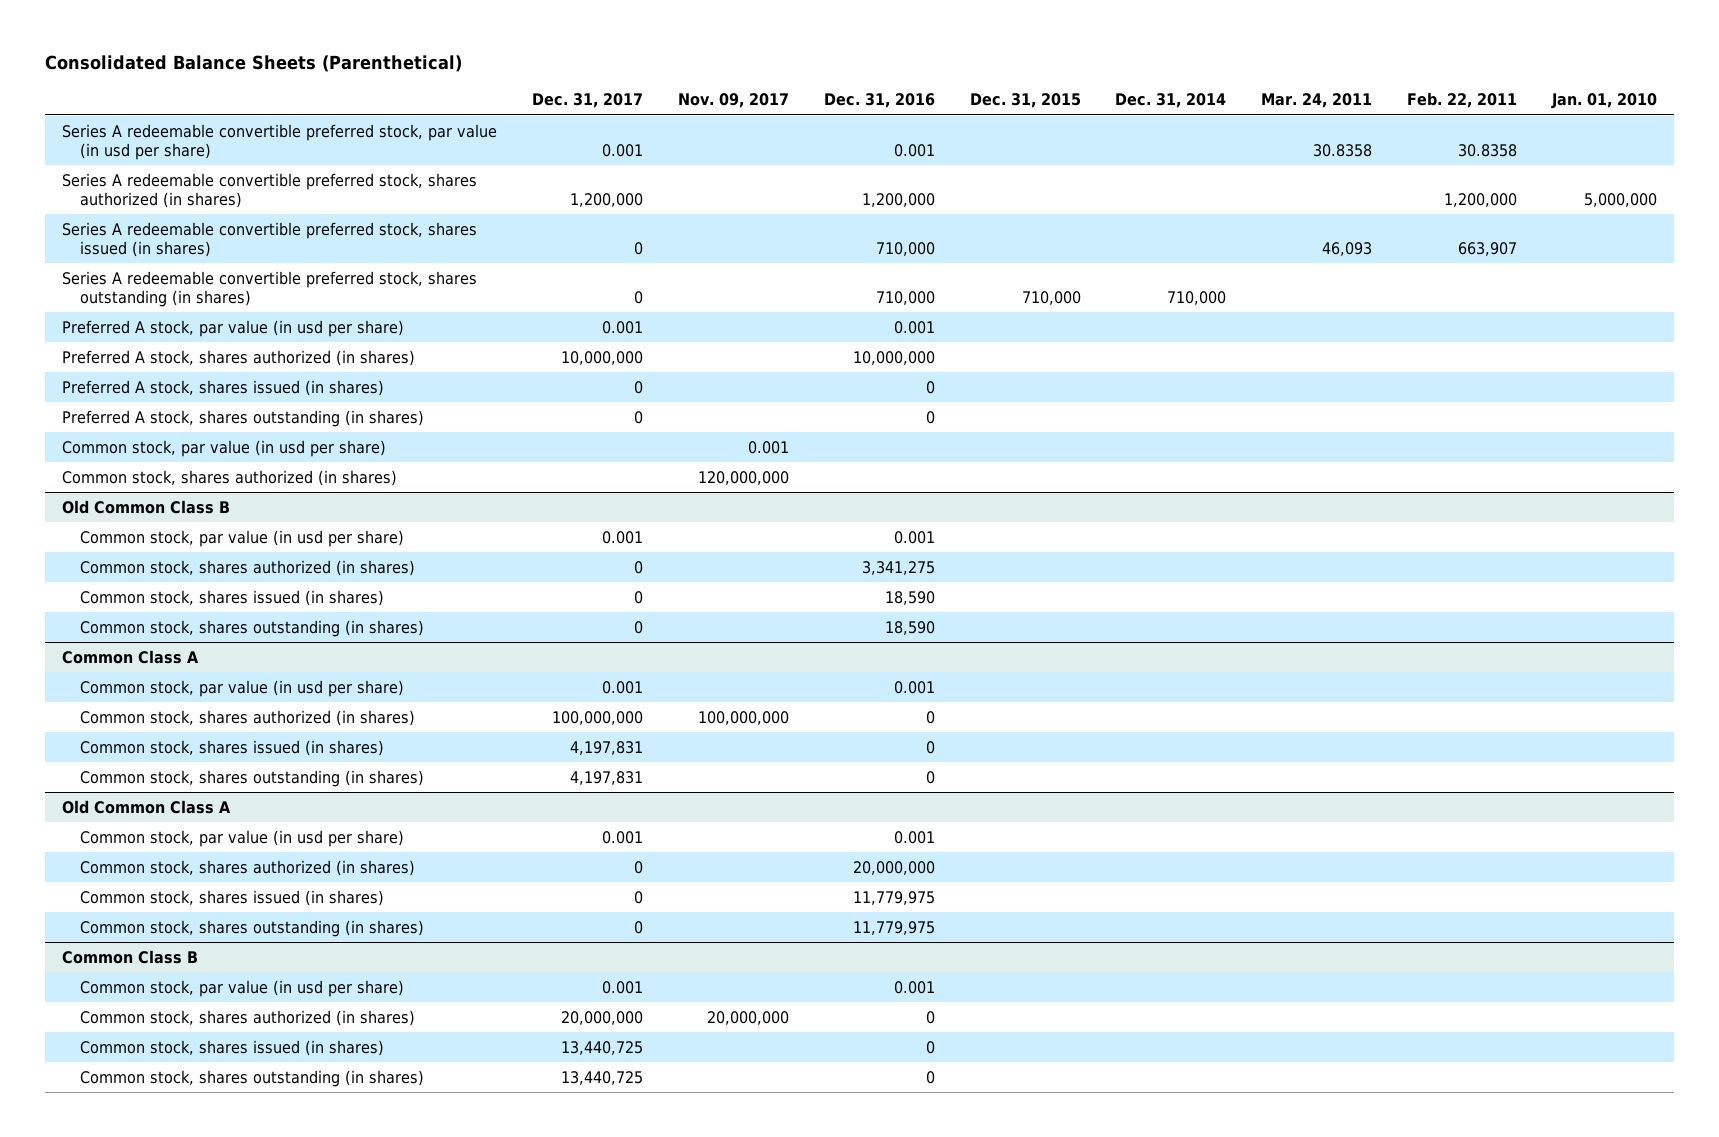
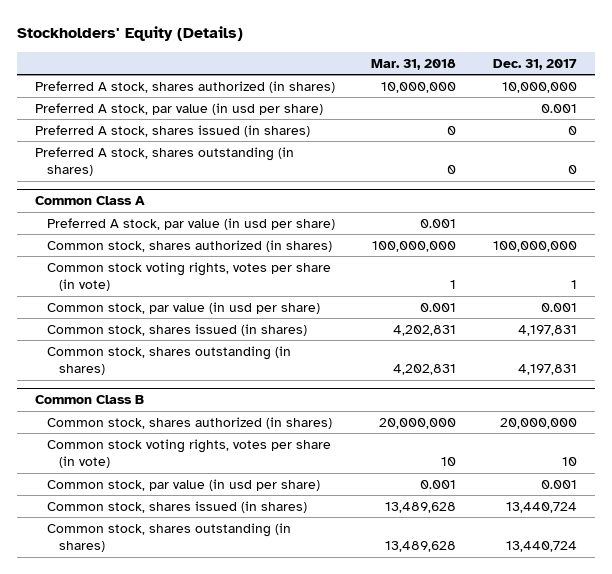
- Consolidated Balance Sheets (Parenthetical)
+ Stockholders' Equity (Details)
- | Dec. 31, 2017 | Nov. 09, 2017 | Dec. 31, 2016 | Dec. 31, 2015 | Dec. 31, 2014 | Mar. 24, 2011 | Feb. 22, 2011 | Jan. 01, 2010
+ | Mar. 31, 2018 | Dec. 31, 2017
- Series A redeemable convertible preferred stock, par value (in usd per share) | 0.001 | | 0.001 | | | 30.8358 | 30.8358 |
- Series A redeemable convertible preferred stock, shares authorized (in shares) | 1,200,000 | | 1,200,000 | | | | 1,200,000 | 5,000,000
- Series A redeemable convertible preferred stock, shares issued (in shares) | 0 | | 710,000 | | | 46,093 | 663,907 |
- Series A redeemable convertible preferred stock, shares outstanding (in shares) | 0 | | 710,000 | 710,000 | 710,000 | | |
moved down: Preferred A stock, par value (in usd per share) | | 0.001
- Common stock, par value (in usd per share) | | 0.001 | | | | | |
- Common stock, shares authorized (in shares) | | 120,000,000 | | | | | |
- Old Common Class B
- Common stock, par value (in usd per share) | 0.001 | | 0.001 | | | | |
- Common stock, shares authorized (in shares) | 0 | | 3,341,275 | | | | |
- Common stock, shares issued (in shares) | 0 | | 18,590 | | | | |
- Common stock, shares outstanding (in shares) | 0 | | 18,590 | | | | |
@ Common Class A
+ Preferred A stock, par value (in usd per share) | 0.001 |
+ Common stock voting rights, votes per share (in vote) | 1 | 1
moved down: Common stock, par value (in usd per share) | 0.001 | 0.001
- Old Common Class A
- Common stock, par value (in usd per share) | 0.001 | | 0.001 | | | | |
- Common stock, shares authorized (in shares) | 0 | | 20,000,000 | | | | |
- Common stock, shares issued (in shares) | 0 | | 11,779,975 | | | | |
- Common stock, shares outstanding (in shares) | 0 | | 11,779,975 | | | | |
@ Common Class B
- Common stock, shares issued (in shares) | 13,440,725 | | 0 | | | | |
- Common stock, shares outstanding (in shares) | 13,440,725 | | 0 | | | | |
+ Common stock voting rights, votes per share (in vote) | 10 | 10
moved down: Common stock, par value (in usd per share) | 0.001 | 0.001
+ Common stock, shares issued (in shares) | 13,489,628 | 13,440,724
+ Common stock, shares outstanding (in shares) | 13,489,628 | 13,440,724

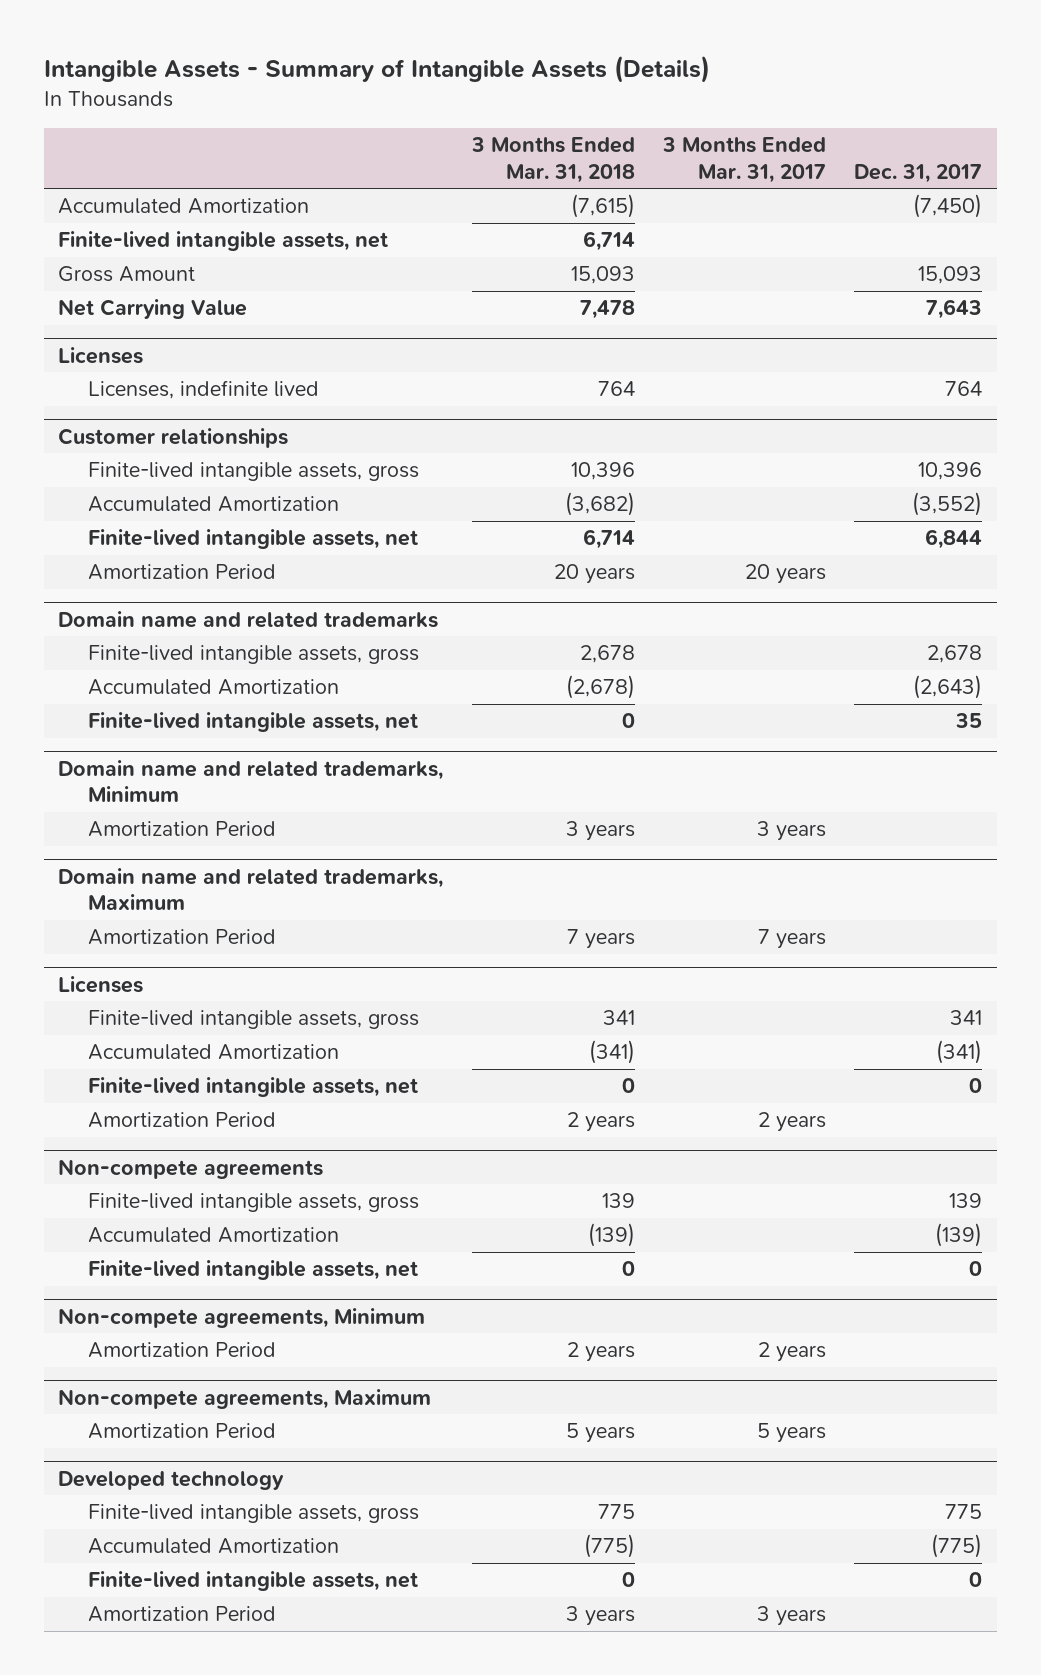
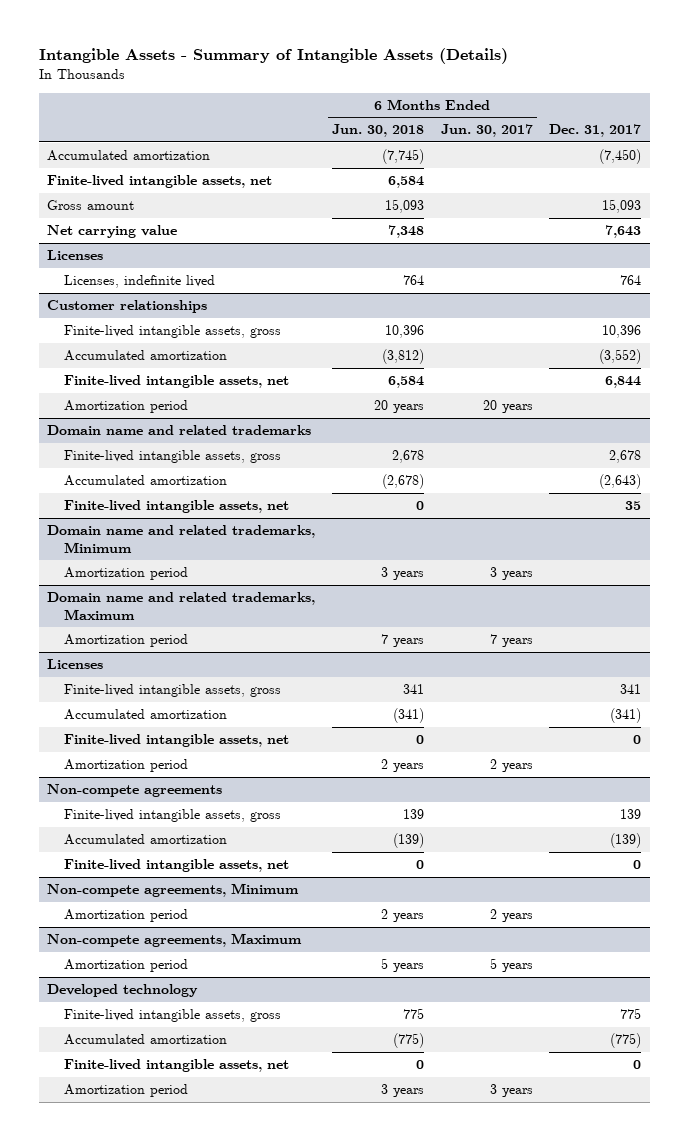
- | 3 Months Ended Mar. 31, 2018 | 3 Months Ended Mar. 31, 2017 | Dec. 31, 2017
+ | 6 Months Ended Jun. 30, 2018 | 6 Months Ended Jun. 30, 2017 | Dec. 31, 2017
- Accumulated Amortization | (7,615) | | (7,450)
+ Accumulated amortization | (7,745) | | (7,450)
- Gross Amount | 15,093 | | 15,093
- Net Carrying Value | 7,478 | | 7,643
+ Gross amount | 15,093 | | 15,093
+ Net carrying value | 7,348 | | 7,643
@ Customer relationships
- Accumulated Amortization | (3,682) | | (3,552)
+ Accumulated amortization | (3,812) | | (3,552)
- Amortization Period | 20 years | 20 years |
+ Amortization period | 20 years | 20 years |
@ Domain name and related trademarks
- Accumulated Amortization | (2,678) | | (2,643)
+ Accumulated amortization | (2,678) | | (2,643)
@ Domain name and related trademarks, Minimum
- Amortization Period | 3 years | 3 years |
+ Amortization period | 3 years | 3 years |
@ Domain name and related trademarks, Maximum
- Amortization Period | 7 years | 7 years |
+ Amortization period | 7 years | 7 years |
@ Licenses
- Accumulated Amortization | (341) | | (341)
+ Accumulated amortization | (341) | | (341)
- Amortization Period | 2 years | 2 years |
+ Amortization period | 2 years | 2 years |
@ Non-compete agreements
- Accumulated Amortization | (139) | | (139)
+ Accumulated amortization | (139) | | (139)
@ Non-compete agreements, Minimum
- Amortization Period | 2 years | 2 years |
+ Amortization period | 2 years | 2 years |
@ Non-compete agreements, Maximum
- Amortization Period | 5 years | 5 years |
+ Amortization period | 5 years | 5 years |
@ Developed technology
- Accumulated Amortization | (775) | | (775)
+ Accumulated amortization | (775) | | (775)
- Amortization Period | 3 years | 3 years |
+ Amortization period | 3 years | 3 years |

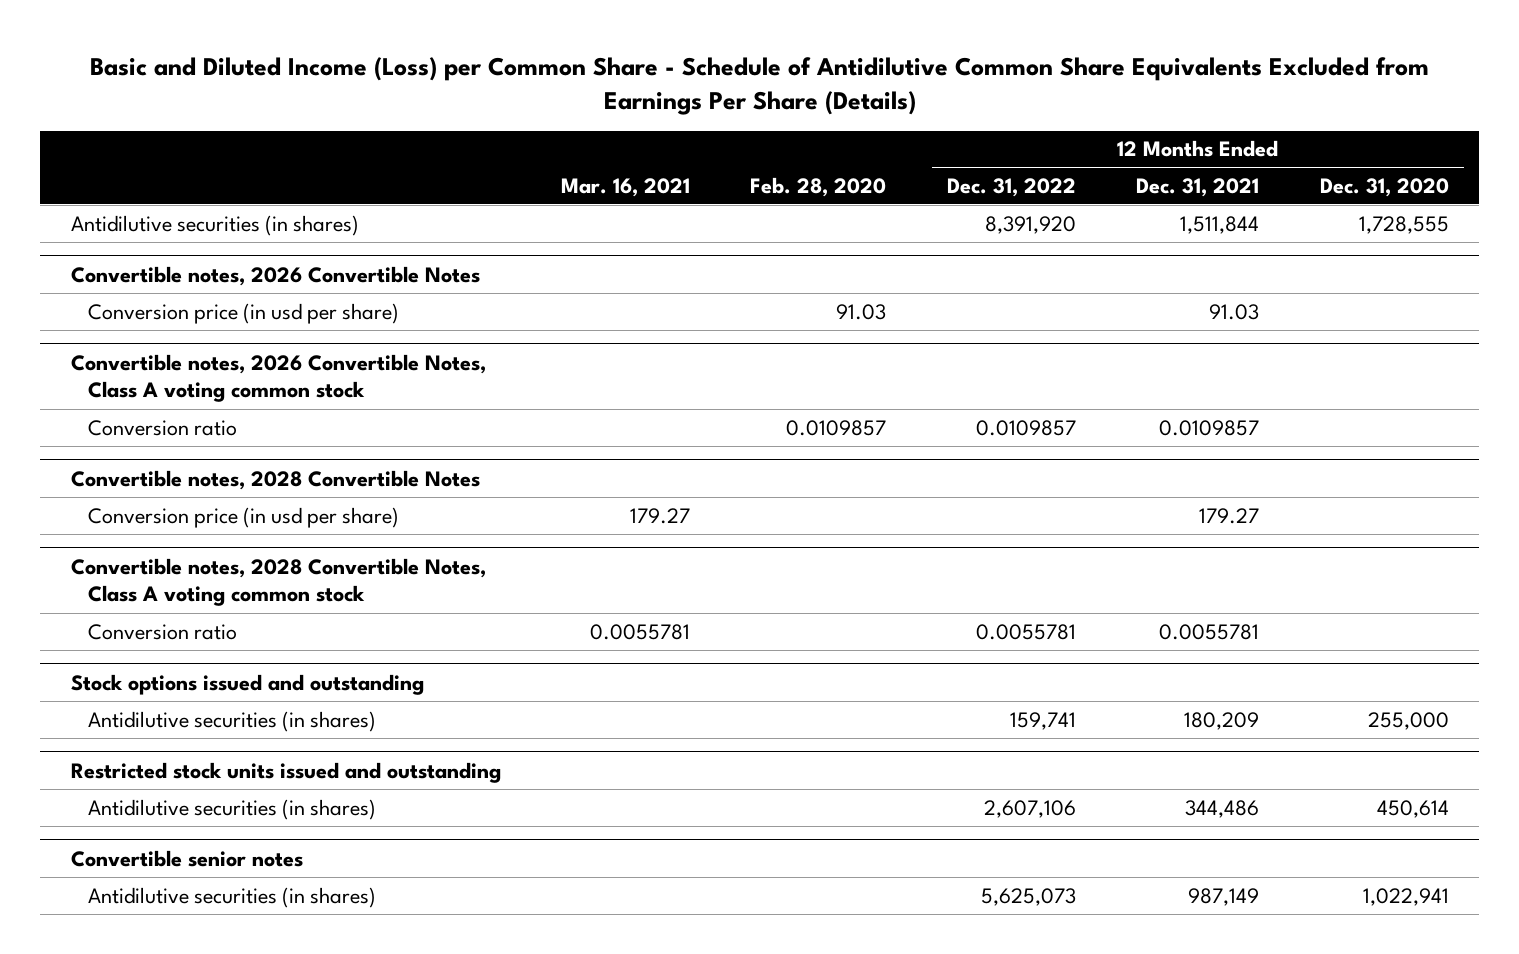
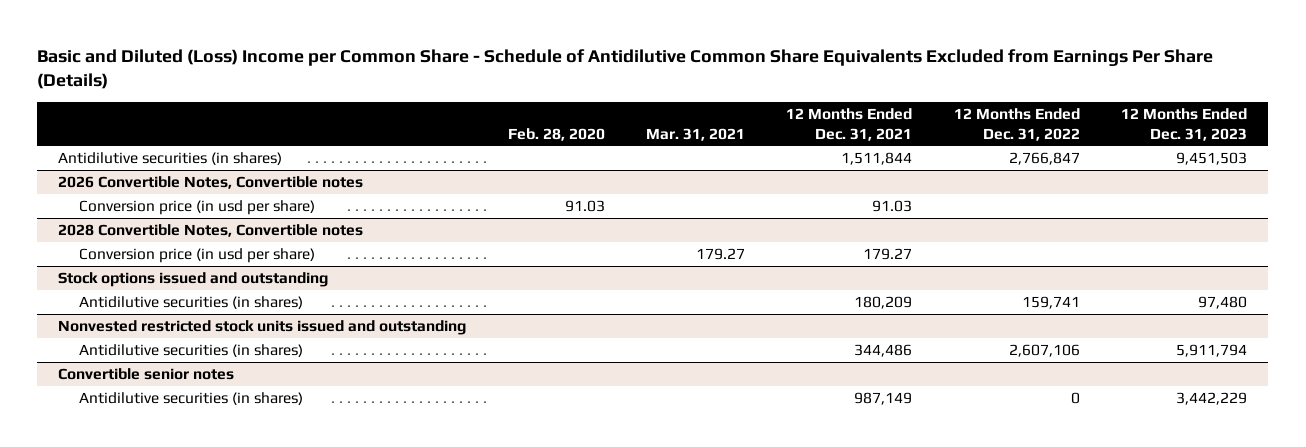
- Basic and Diluted Income (Loss) per Common Share - Schedule of Antidilutive Common Share Equivalents Excluded from Earnings Per Share (Details)
+ Basic and Diluted (Loss) Income per Common Share - Schedule of Antidilutive Common Share Equivalents Excluded from Earnings Per Share (Details)
- | Mar. 16, 2021 | Feb. 28, 2020 | 12 Months Ended Dec. 31, 2022 | 12 Months Ended Dec. 31, 2021 | 12 Months Ended Dec. 31, 2020
+ | Feb. 28, 2020 | Mar. 31, 2021 | 12 Months Ended Dec. 31, 2021 | 12 Months Ended Dec. 31, 2022 | 12 Months Ended Dec. 31, 2023
- Antidilutive securities (in shares) | | | 8,391,920 | 1,511,844 | 1,728,555
- Convertible notes, 2026 Convertible Notes
+ Antidilutive securities (in shares) | | | 1,511,844 | 2,766,847 | 9,451,503
+ 2026 Convertible Notes, Convertible notes
- Convertible notes, 2026 Convertible Notes, Class A voting common stock
- Conversion ratio | | 0.0109857 | 0.0109857 | 0.0109857 |
- Convertible notes, 2028 Convertible Notes
+ 2028 Convertible Notes, Convertible notes
- Convertible notes, 2028 Convertible Notes, Class A voting common stock
- Conversion ratio | 0.0055781 | | 0.0055781 | 0.0055781 |
- Restricted stock units issued and outstanding
+ Nonvested restricted stock units issued and outstanding
@ Convertible senior notes
- Antidilutive securities (in shares) | | | 5,625,073 | 987,149 | 1,022,941
+ Antidilutive securities (in shares) | | | 987,149 | 0 | 3,442,229

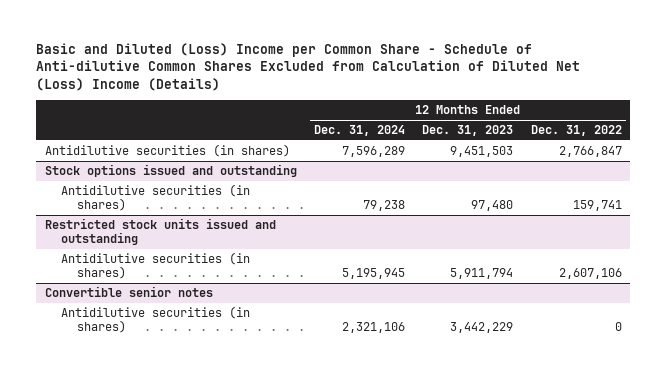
- Basic and Diluted (Loss) Income per Common Share - Schedule of Antidilutive Common Share Equivalents Excluded from Earnings Per Share (Details)
+ Basic and Diluted (Loss) Income per Common Share - Schedule of Anti-dilutive Common Shares Excluded from Calculation of Diluted Net (Loss) Income (Details)
- | Feb. 28, 2020 | Mar. 31, 2021 | 12 Months Ended Dec. 31, 2021 | 12 Months Ended Dec. 31, 2022 | 12 Months Ended Dec. 31, 2023
+ | 12 Months Ended Dec. 31, 2024 | 12 Months Ended Dec. 31, 2023 | 12 Months Ended Dec. 31, 2022
- 2026 Convertible Notes, Convertible notes
- Conversion price (in usd per share) | 91.03 | | 91.03 | |
- 2028 Convertible Notes, Convertible notes
- Conversion price (in usd per share) | | 179.27 | 179.27 | |
- Nonvested restricted stock units issued and outstanding
+ Restricted stock units issued and outstanding

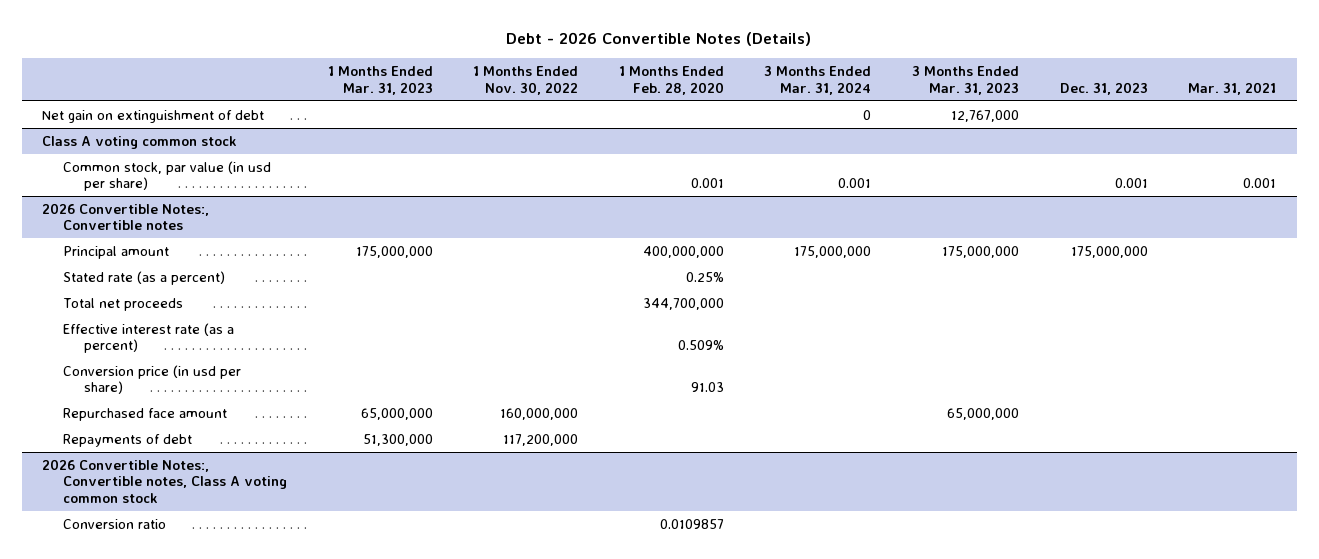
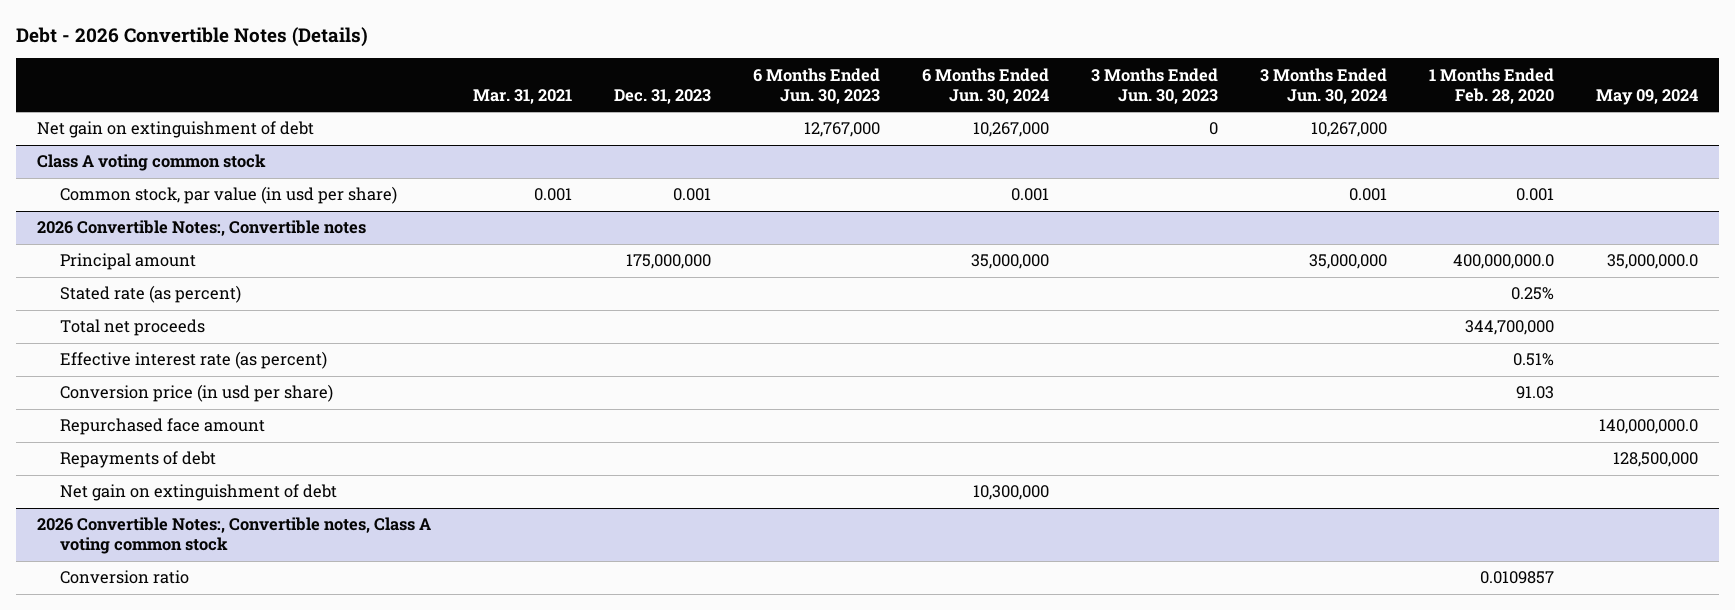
- | 1 Months Ended Mar. 31, 2023 | 1 Months Ended Nov. 30, 2022 | 1 Months Ended Feb. 28, 2020 | 3 Months Ended Mar. 31, 2024 | 3 Months Ended Mar. 31, 2023 | Dec. 31, 2023 | Mar. 31, 2021
+ | Mar. 31, 2021 | Dec. 31, 2023 | 6 Months Ended Jun. 30, 2023 | 6 Months Ended Jun. 30, 2024 | 3 Months Ended Jun. 30, 2023 | 3 Months Ended Jun. 30, 2024 | 1 Months Ended Feb. 28, 2020 | May 09, 2024
@ 2026 Convertible Notes:, Convertible notes
- Principal amount | 175,000,000 | | 400,000,000 | 175,000,000 | 175,000,000 | 175,000,000 |
- Stated rate (as a percent) | | | 0.25% | | | |
+ Principal amount | | 175,000,000 | | 35,000,000 | | 35,000,000 | 400,000,000.0 | 35,000,000.0
+ Stated rate (as percent) | | | | | | | 0.25% |
- Effective interest rate (as a percent) | | | 0.509% | | | |
+ Effective interest rate (as percent) | | | | | | | 0.51% |
+ Net gain on extinguishment of debt | | | | 10,300,000 | | | |

